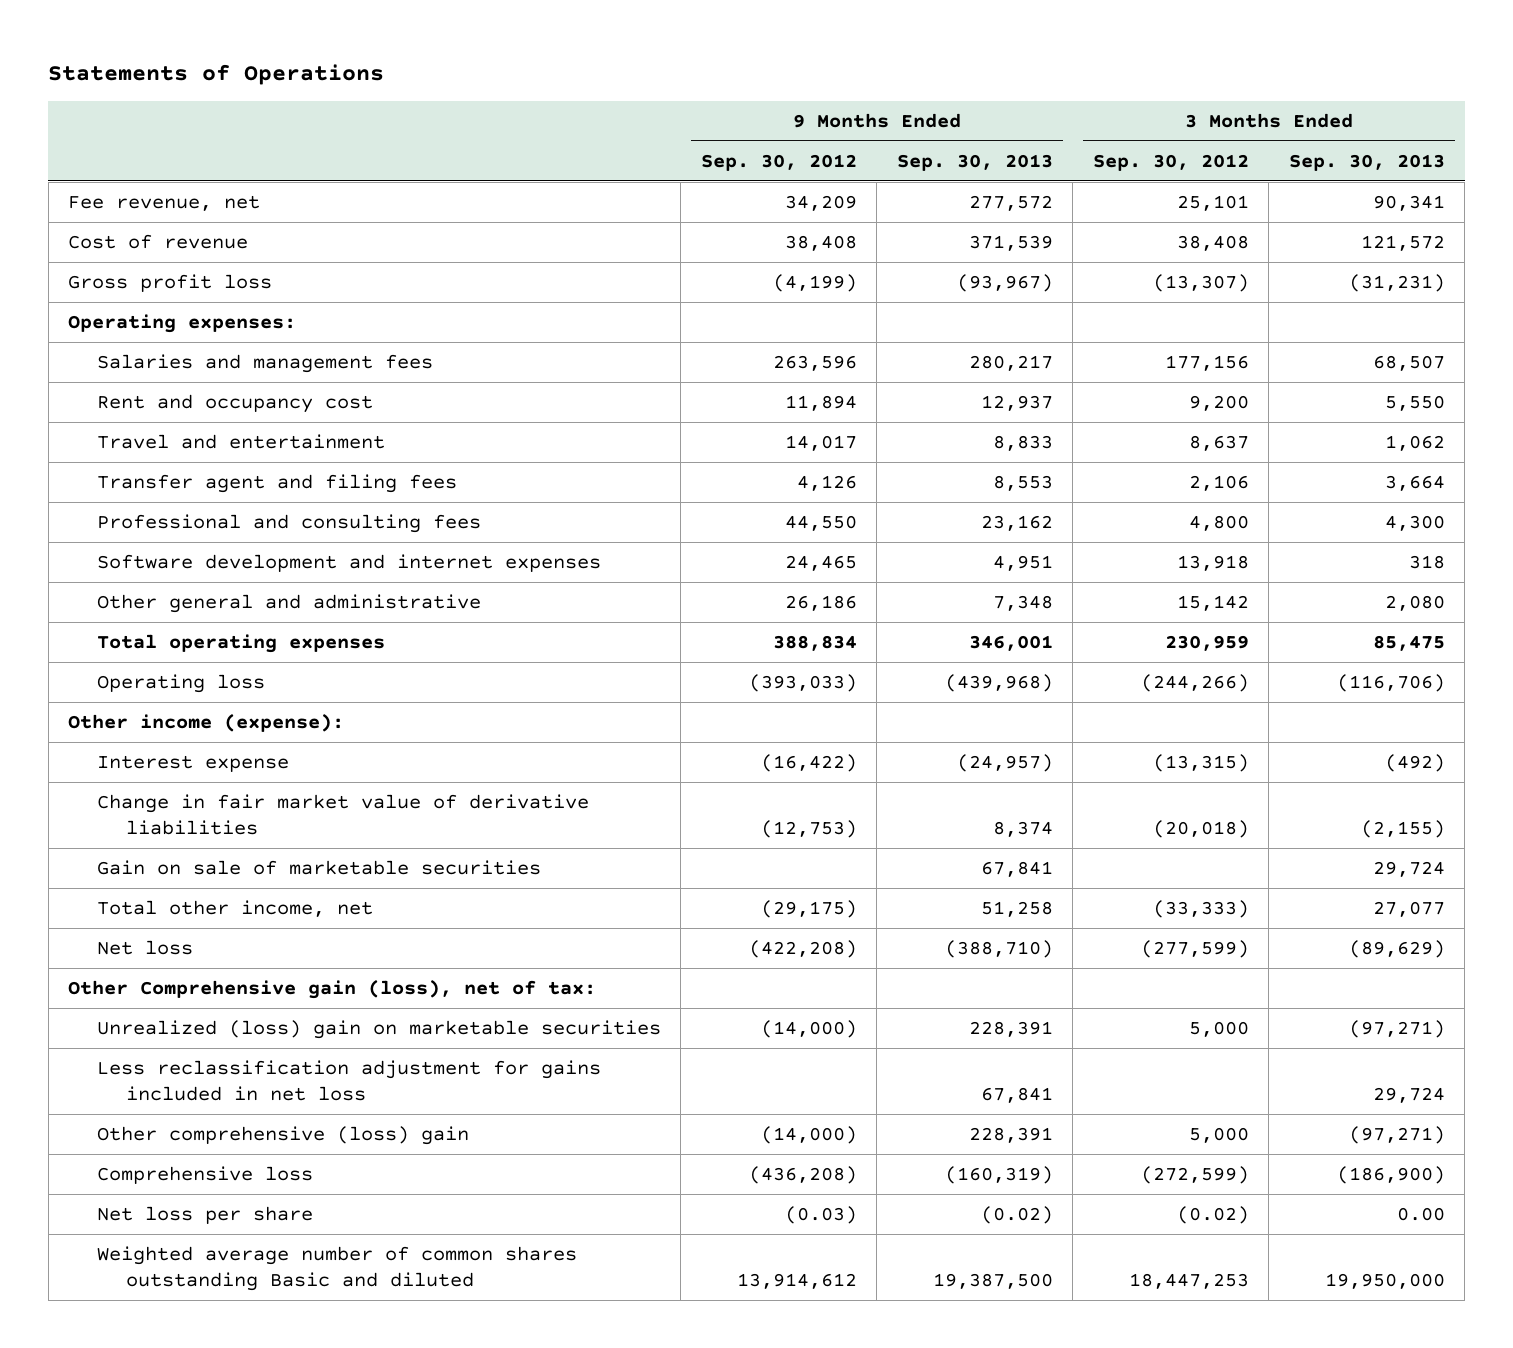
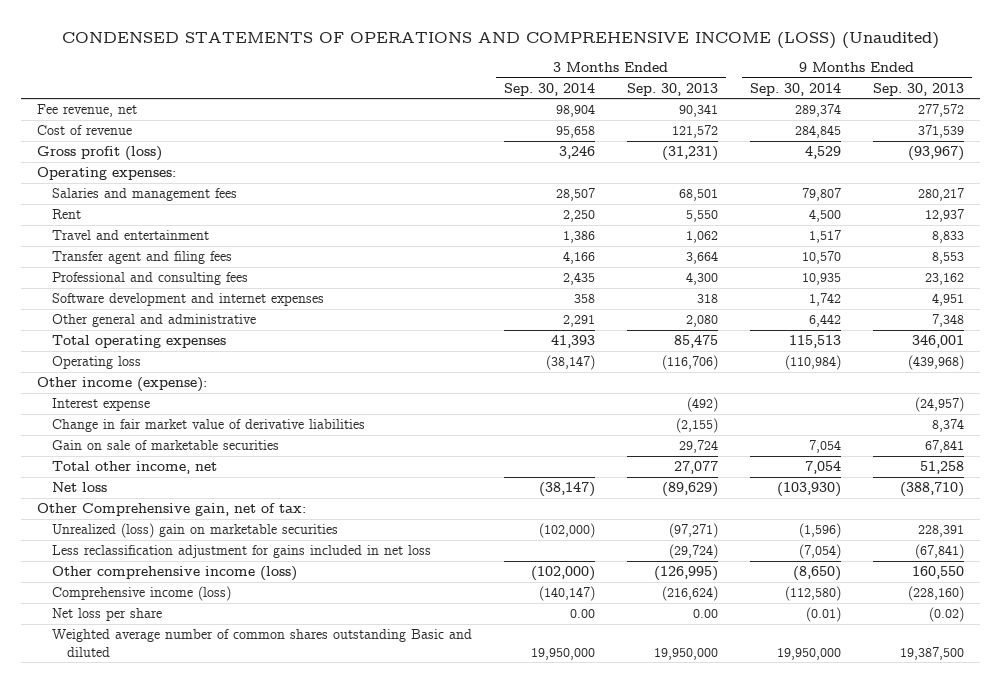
- Statements of Operations
+ CONDENSED STATEMENTS OF OPERATIONS AND COMPREHENSIVE INCOME (LOSS) (Unaudited)
- | 9 Months Ended Sep. 30, 2012 | 9 Months Ended Sep. 30, 2013 | 3 Months Ended Sep. 30, 2012 | 3 Months Ended Sep. 30, 2013
+ | 3 Months Ended Sep. 30, 2014 | 3 Months Ended Sep. 30, 2013 | 9 Months Ended Sep. 30, 2014 | 9 Months Ended Sep. 30, 2013
- Gross profit loss | (4,199) | (93,967) | (13,307) | (31,231)
+ Gross profit (loss) | 3,246 | (31,231) | 4,529 | (93,967)
- Salaries and management fees | 263,596 | 280,217 | 177,156 | 68,507
- Rent and occupancy cost | 11,894 | 12,937 | 9,200 | 5,550
+ Salaries and management fees | 28,507 | 68,501 | 79,807 | 280,217
+ Rent | 2,250 | 5,550 | 4,500 | 12,937
- Other Comprehensive gain (loss), net of tax:
+ Other Comprehensive gain, net of tax:
- Less reclassification adjustment for gains included in net loss | | 67,841 | | 29,724
- Other comprehensive (loss) gain | (14,000) | 228,391 | 5,000 | (97,271)
- Comprehensive loss | (436,208) | (160,319) | (272,599) | (186,900)
+ Less reclassification adjustment for gains included in net loss | | (29,724) | (7,054) | (67,841)
+ Other comprehensive income (loss) | (102,000) | (126,995) | (8,650) | 160,550
+ Comprehensive income (loss) | (140,147) | (216,624) | (112,580) | (228,160)

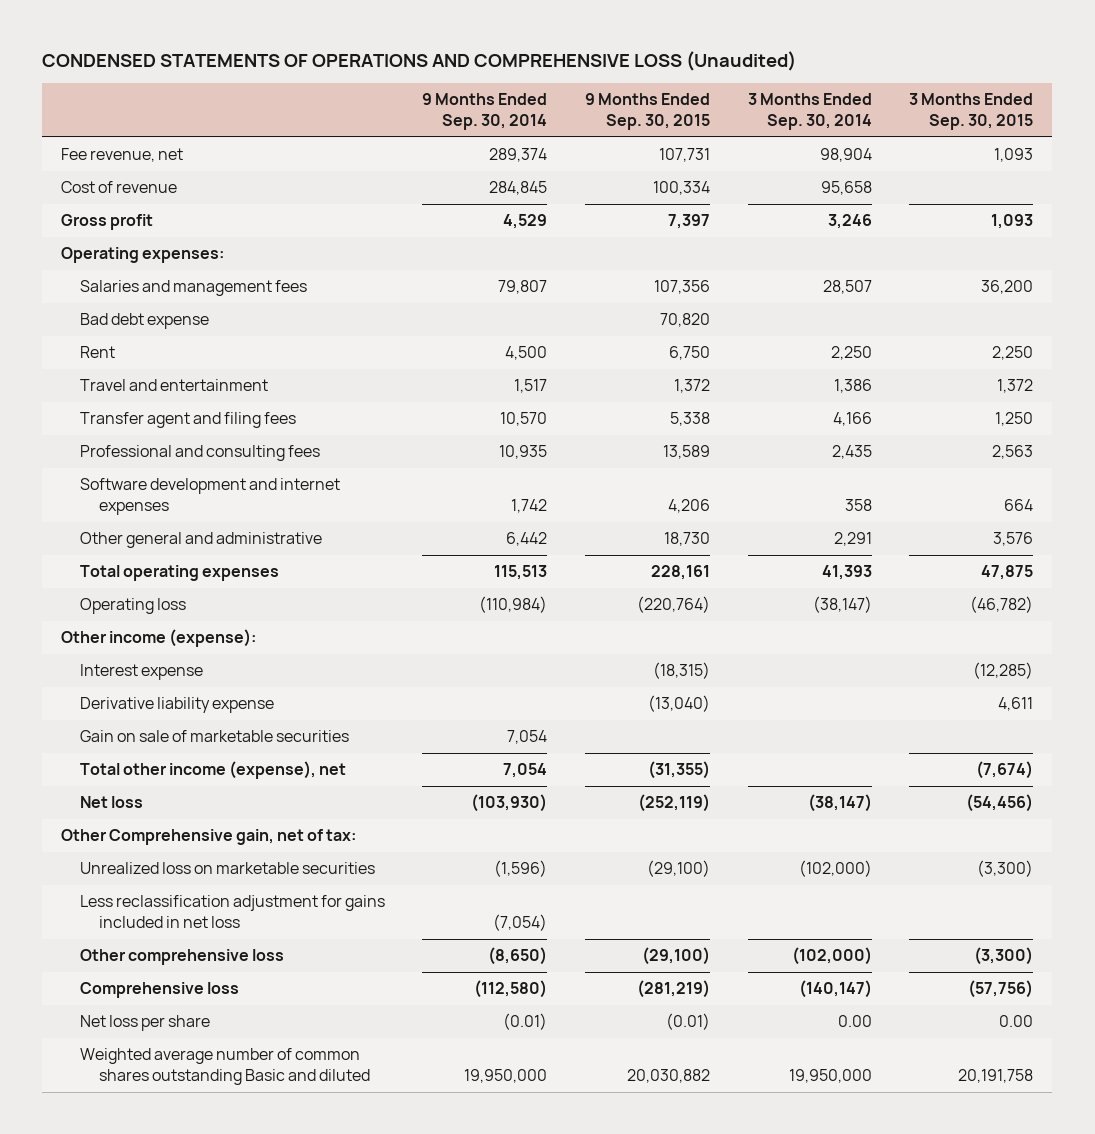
- CONDENSED STATEMENTS OF OPERATIONS AND COMPREHENSIVE INCOME (LOSS) (Unaudited)
+ CONDENSED STATEMENTS OF OPERATIONS AND COMPREHENSIVE LOSS (Unaudited)
- | 3 Months Ended Sep. 30, 2014 | 3 Months Ended Sep. 30, 2013 | 9 Months Ended Sep. 30, 2014 | 9 Months Ended Sep. 30, 2013
+ | 9 Months Ended Sep. 30, 2014 | 9 Months Ended Sep. 30, 2015 | 3 Months Ended Sep. 30, 2014 | 3 Months Ended Sep. 30, 2015
- Gross profit (loss) | 3,246 | (31,231) | 4,529 | (93,967)
+ Gross profit | 4,529 | 7,397 | 3,246 | 1,093
+ Bad debt expense | | 70,820 | |
- Change in fair market value of derivative liabilities | | (2,155) | | 8,374
+ Derivative liability expense | | (13,040) | | 4,611
- Total other income, net | | 27,077 | 7,054 | 51,258
+ Total other income (expense), net | 7,054 | (31,355) | | (7,674)
- Unrealized (loss) gain on marketable securities | (102,000) | (97,271) | (1,596) | 228,391
+ Unrealized loss on marketable securities | (1,596) | (29,100) | (102,000) | (3,300)
- Other comprehensive income (loss) | (102,000) | (126,995) | (8,650) | 160,550
- Comprehensive income (loss) | (140,147) | (216,624) | (112,580) | (228,160)
+ Other comprehensive loss | (8,650) | (29,100) | (102,000) | (3,300)
+ Comprehensive loss | (112,580) | (281,219) | (140,147) | (57,756)

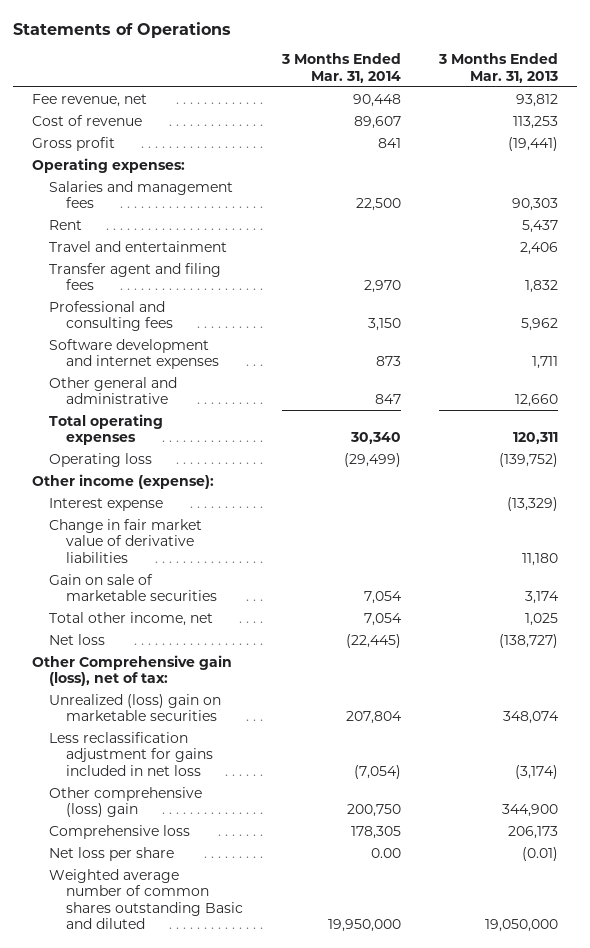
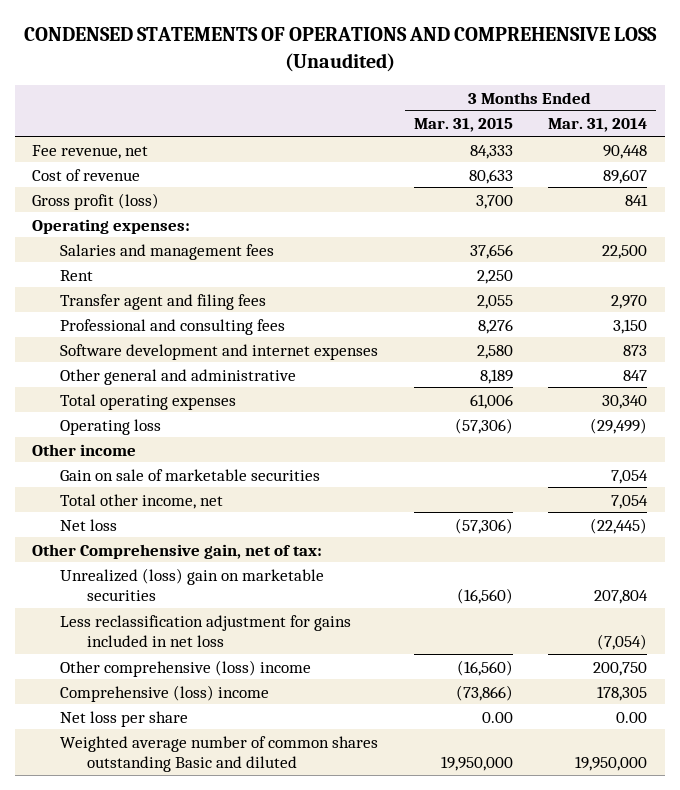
- Statements of Operations
+ CONDENSED STATEMENTS OF OPERATIONS AND COMPREHENSIVE LOSS (Unaudited)
- | 3 Months Ended Mar. 31, 2014 | 3 Months Ended Mar. 31, 2013
+ | 3 Months Ended Mar. 31, 2015 | 3 Months Ended Mar. 31, 2014
- Gross profit | 841 | (19,441)
+ Gross profit (loss) | 3,700 | 841
- Travel and entertainment | | 2,406
- Other income (expense):
- Interest expense | | (13,329)
- Change in fair market value of derivative liabilities | | 11,180
+ Other income
- Other Comprehensive gain (loss), net of tax:
+ Other Comprehensive gain, net of tax:
- Other comprehensive (loss) gain | 200,750 | 344,900
- Comprehensive loss | 178,305 | 206,173
+ Other comprehensive (loss) income | (16,560) | 200,750
+ Comprehensive (loss) income | (73,866) | 178,305

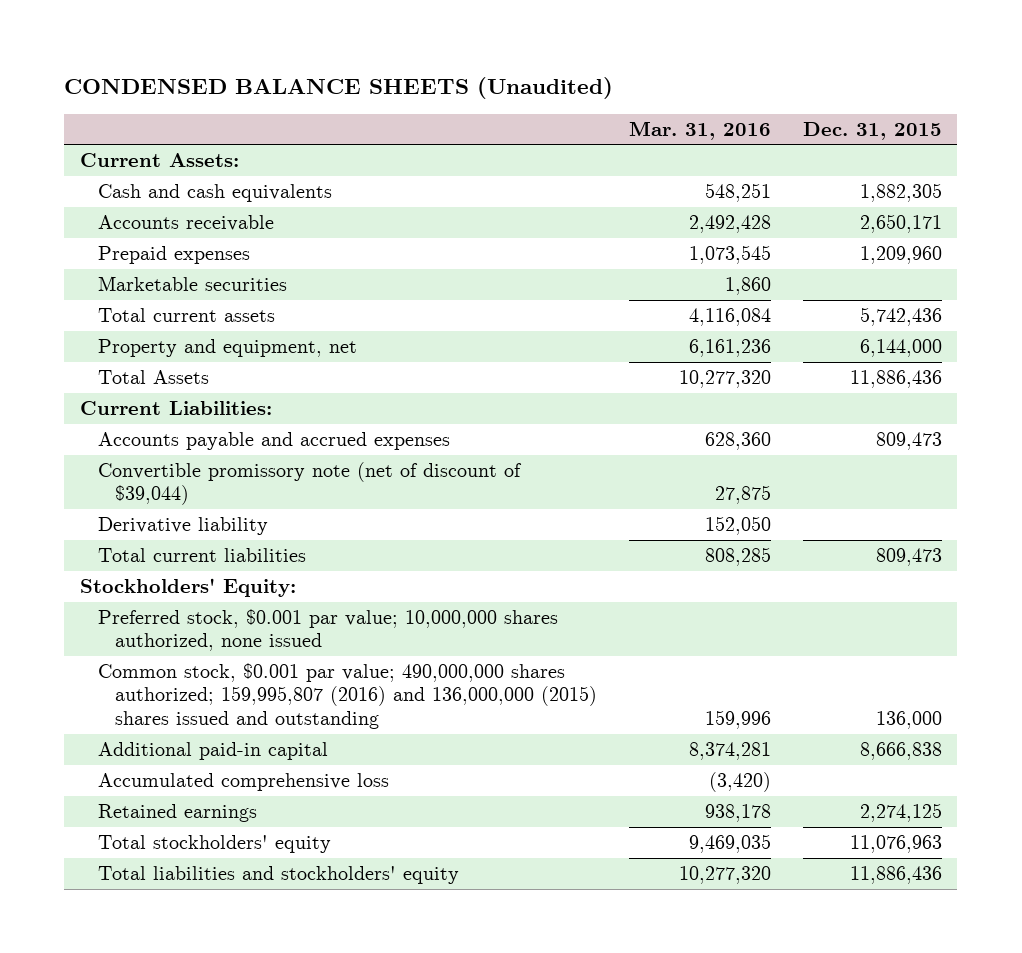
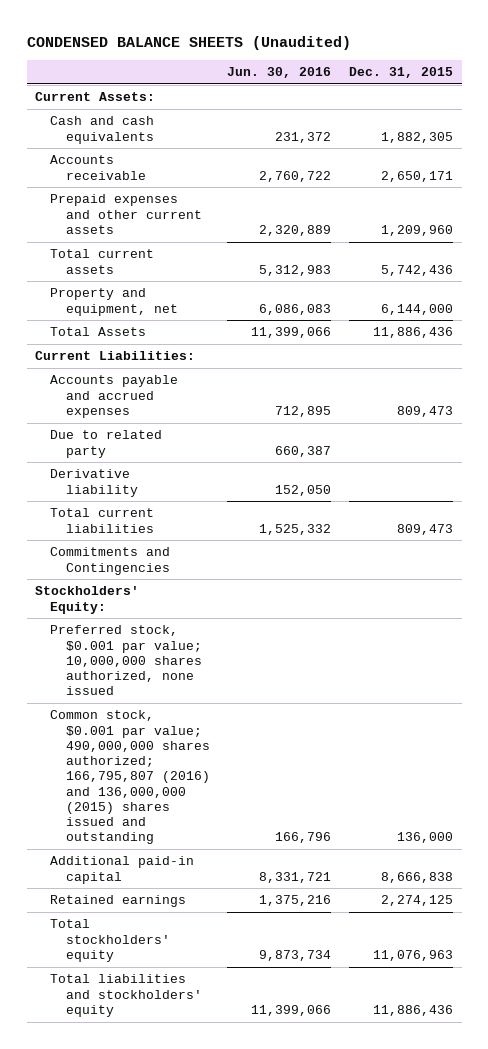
- | Mar. 31, 2016 | Dec. 31, 2015
+ | Jun. 30, 2016 | Dec. 31, 2015
- Prepaid expenses | 1,073,545 | 1,209,960
- Marketable securities | 1,860 |
+ Prepaid expenses and other current assets | 2,320,889 | 1,209,960
- Convertible promissory note (net of discount of $39,044) | 27,875 |
+ Due to related party | 660,387 |
+ Commitments and Contingencies
- Common stock, $0.001 par value; 490,000,000 shares authorized; 159,995,807 (2016) and 136,000,000 (2015) shares issued and outstanding | 159,996 | 136,000
+ Common stock, $0.001 par value; 490,000,000 shares authorized; 166,795,807 (2016) and 136,000,000 (2015) shares issued and outstanding | 166,796 | 136,000
- Accumulated comprehensive loss | (3,420) |

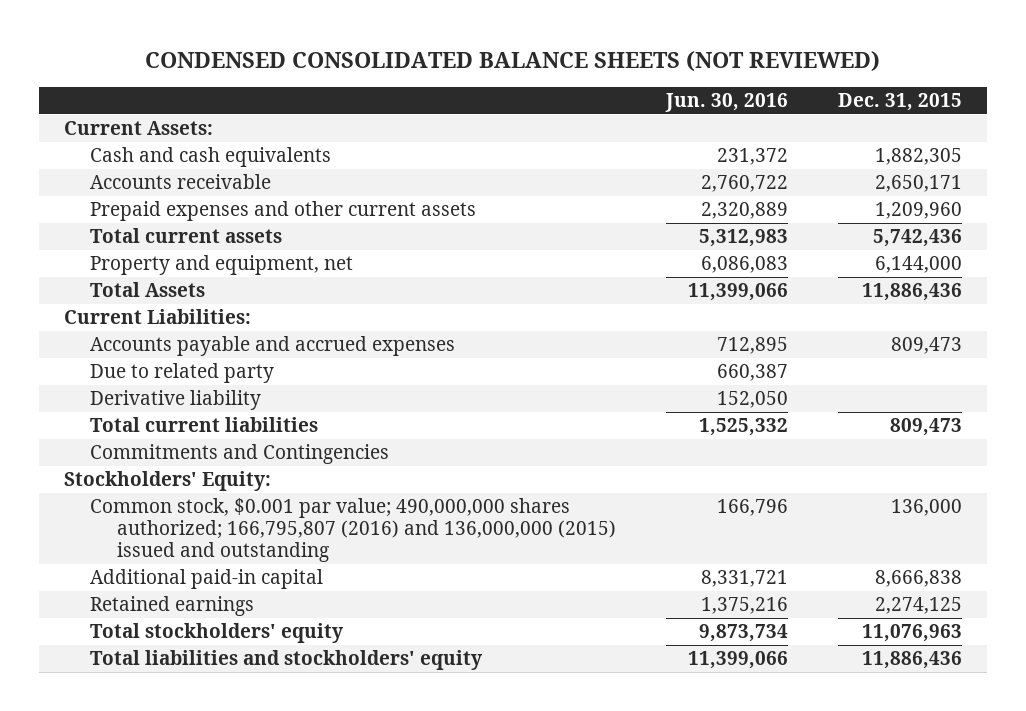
- CONDENSED BALANCE SHEETS (Unaudited)
+ CONDENSED CONSOLIDATED BALANCE SHEETS (NOT REVIEWED)
- Preferred stock, $0.001 par value; 10,000,000 shares authorized, none issued
- Common stock, $0.001 par value; 490,000,000 shares authorized; 166,795,807 (2016) and 136,000,000 (2015) shares issued and outstanding | 166,796 | 136,000
+ Common stock, $0.001 par value; 490,000,000 shares authorized; 166,795,807 (2016) and 136,000,000 (2015) issued and outstanding | 166,796 | 136,000

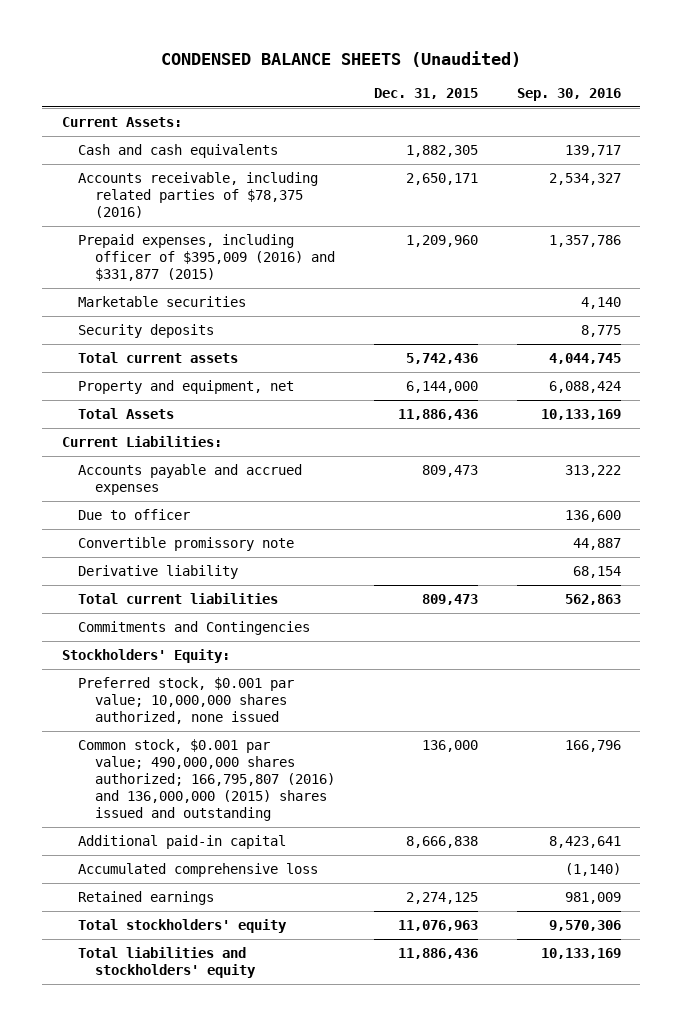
- CONDENSED CONSOLIDATED BALANCE SHEETS (NOT REVIEWED)
+ CONDENSED BALANCE SHEETS (Unaudited)
- | Jun. 30, 2016 | Dec. 31, 2015
+ | Dec. 31, 2015 | Sep. 30, 2016
- Accounts receivable | 2,760,722 | 2,650,171
- Prepaid expenses and other current assets | 2,320,889 | 1,209,960
+ Accounts receivable, including related parties of $78,375 (2016) | 2,650,171 | 2,534,327
+ Prepaid expenses, including officer of $395,009 (2016) and $331,877 (2015) | 1,209,960 | 1,357,786
+ Marketable securities | | 4,140
+ Security deposits | | 8,775
- Due to related party | 660,387 |
+ Due to officer | | 136,600
+ Convertible promissory note | | 44,887
- Common stock, $0.001 par value; 490,000,000 shares authorized; 166,795,807 (2016) and 136,000,000 (2015) issued and outstanding | 166,796 | 136,000
+ Preferred stock, $0.001 par value; 10,000,000 shares authorized, none issued
+ Common stock, $0.001 par value; 490,000,000 shares authorized; 166,795,807 (2016) and 136,000,000 (2015) shares issued and outstanding | 136,000 | 166,796
+ Accumulated comprehensive loss | | (1,140)

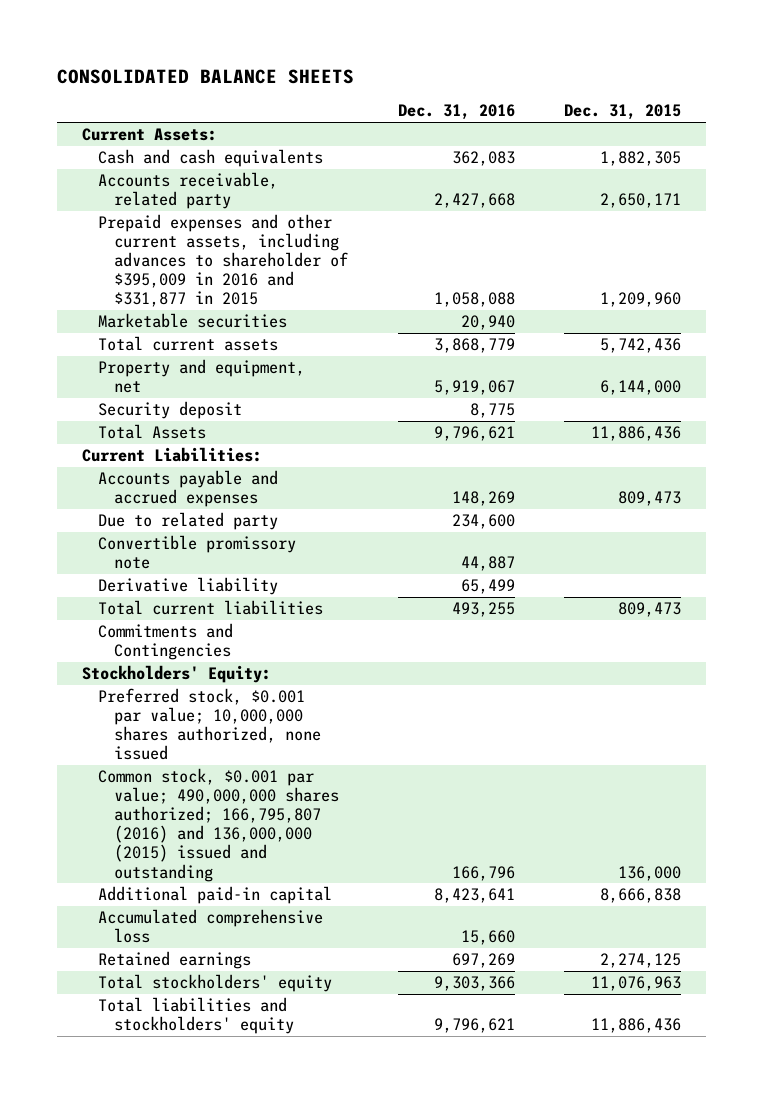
- CONDENSED BALANCE SHEETS (Unaudited)
+ CONSOLIDATED BALANCE SHEETS
- | Dec. 31, 2015 | Sep. 30, 2016
+ | Dec. 31, 2016 | Dec. 31, 2015
- Accounts receivable, including related parties of $78,375 (2016) | 2,650,171 | 2,534,327
- Prepaid expenses, including officer of $395,009 (2016) and $331,877 (2015) | 1,209,960 | 1,357,786
+ Accounts receivable, related party | 2,427,668 | 2,650,171
+ Prepaid expenses and other current assets, including advances to shareholder of $395,009 in 2016 and $331,877 in 2015 | 1,058,088 | 1,209,960
- Security deposits | | 8,775
+ Security deposit | 8,775 |
- Due to officer | | 136,600
+ Due to related party | 234,600 |
- Common stock, $0.001 par value; 490,000,000 shares authorized; 166,795,807 (2016) and 136,000,000 (2015) shares issued and outstanding | 136,000 | 166,796
+ Common stock, $0.001 par value; 490,000,000 shares authorized; 166,795,807 (2016) and 136,000,000 (2015) issued and outstanding | 166,796 | 136,000

